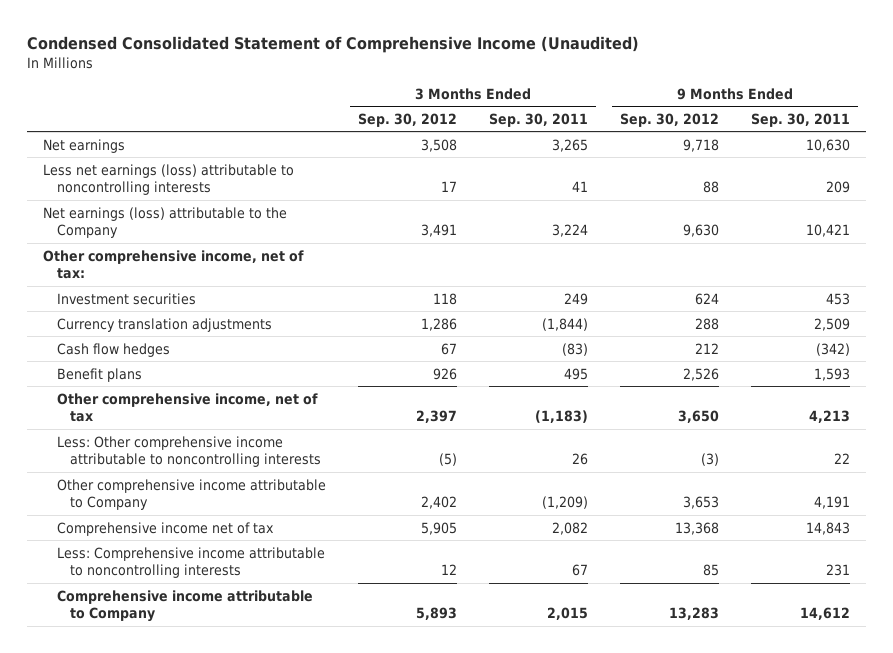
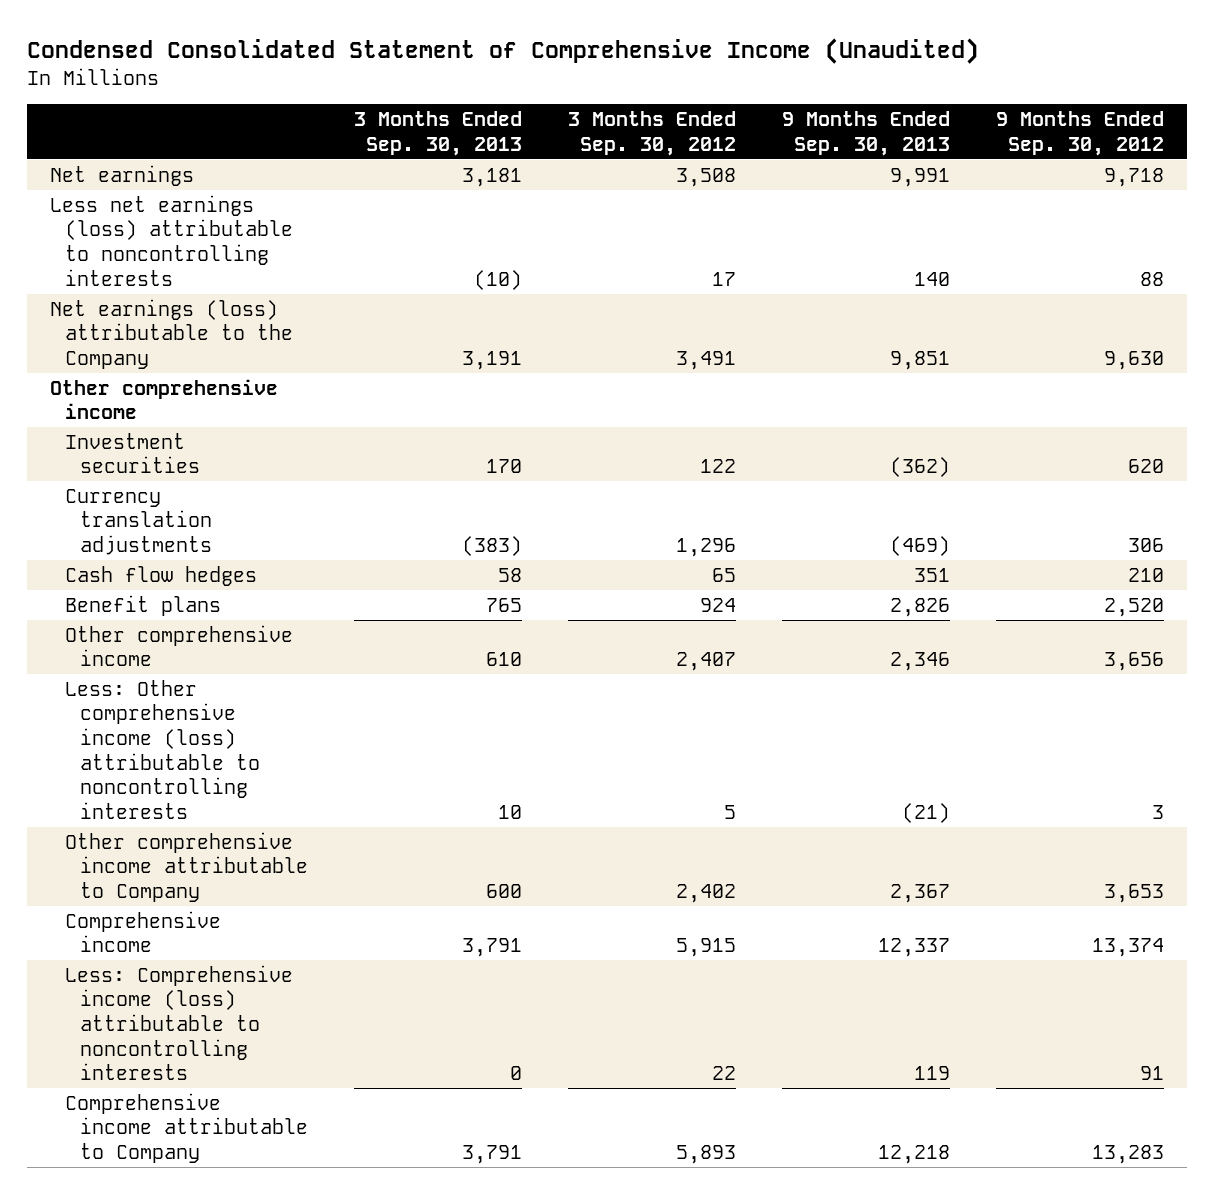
- | 3 Months Ended Sep. 30, 2012 | 3 Months Ended Sep. 30, 2011 | 9 Months Ended Sep. 30, 2012 | 9 Months Ended Sep. 30, 2011
+ | 3 Months Ended Sep. 30, 2013 | 3 Months Ended Sep. 30, 2012 | 9 Months Ended Sep. 30, 2013 | 9 Months Ended Sep. 30, 2012
- Other comprehensive income, net of tax:
- Investment securities | 118 | 249 | 624 | 453
- Currency translation adjustments | 1,286 | (1,844) | 288 | 2,509
- Cash flow hedges | 67 | (83) | 212 | (342)
- Benefit plans | 926 | 495 | 2,526 | 1,593
- Other comprehensive income, net of tax | 2,397 | (1,183) | 3,650 | 4,213
- Less: Other comprehensive income attributable to noncontrolling interests | (5) | 26 | (3) | 22
+ Other comprehensive income
+ Investment securities | 170 | 122 | (362) | 620
+ Currency translation adjustments | (383) | 1,296 | (469) | 306
+ Cash flow hedges | 58 | 65 | 351 | 210
+ Benefit plans | 765 | 924 | 2,826 | 2,520
+ Other comprehensive income | 610 | 2,407 | 2,346 | 3,656
+ Less: Other comprehensive income (loss) attributable to noncontrolling interests | 10 | 5 | (21) | 3
- Comprehensive income net of tax | 5,905 | 2,082 | 13,368 | 14,843
- Less: Comprehensive income attributable to noncontrolling interests | 12 | 67 | 85 | 231
+ Comprehensive income | 3,791 | 5,915 | 12,337 | 13,374
+ Less: Comprehensive income (loss) attributable to noncontrolling interests | 0 | 22 | 119 | 91

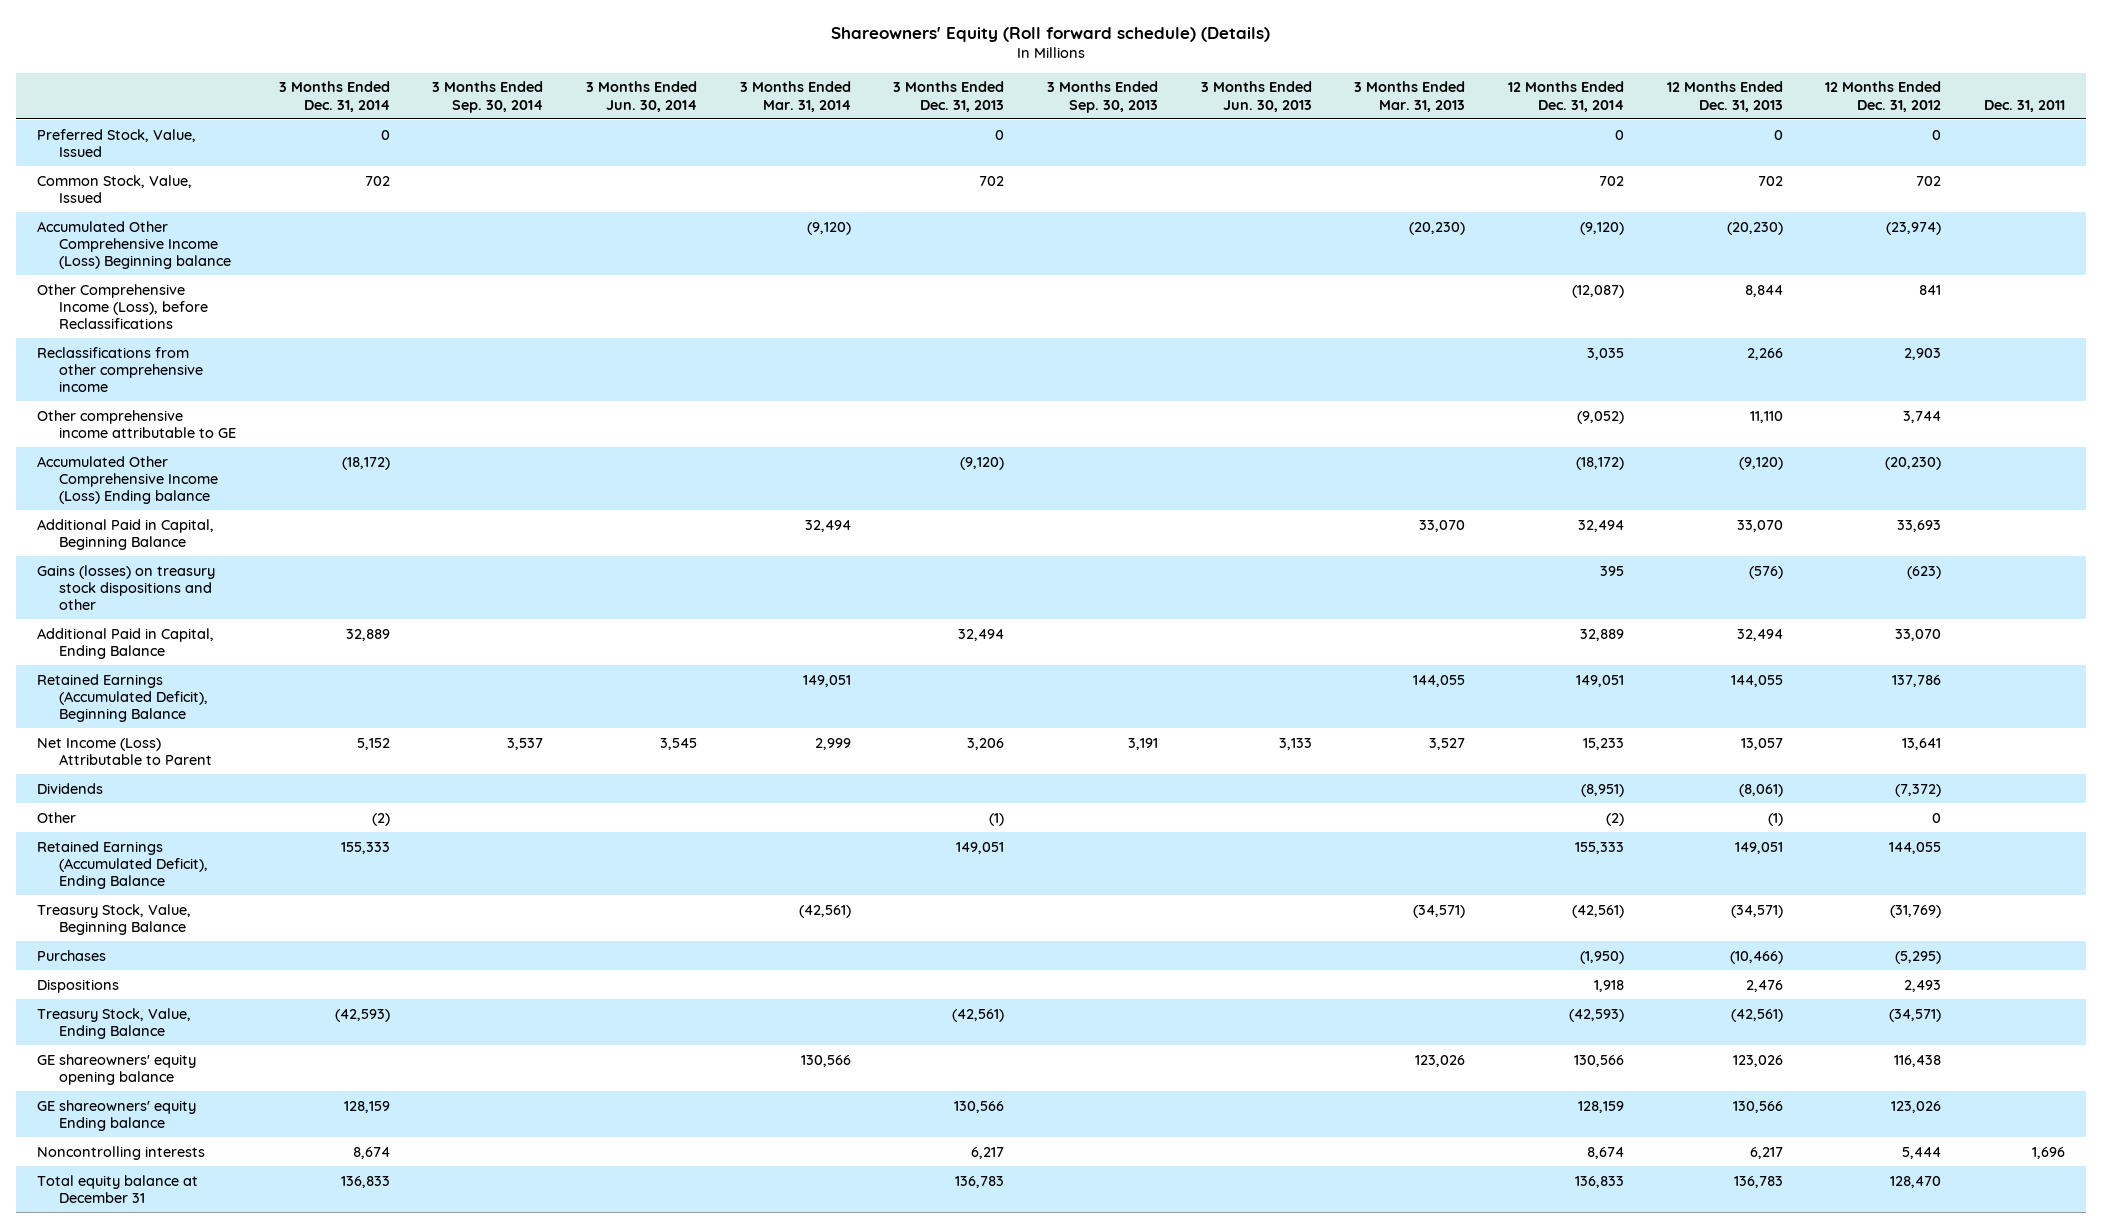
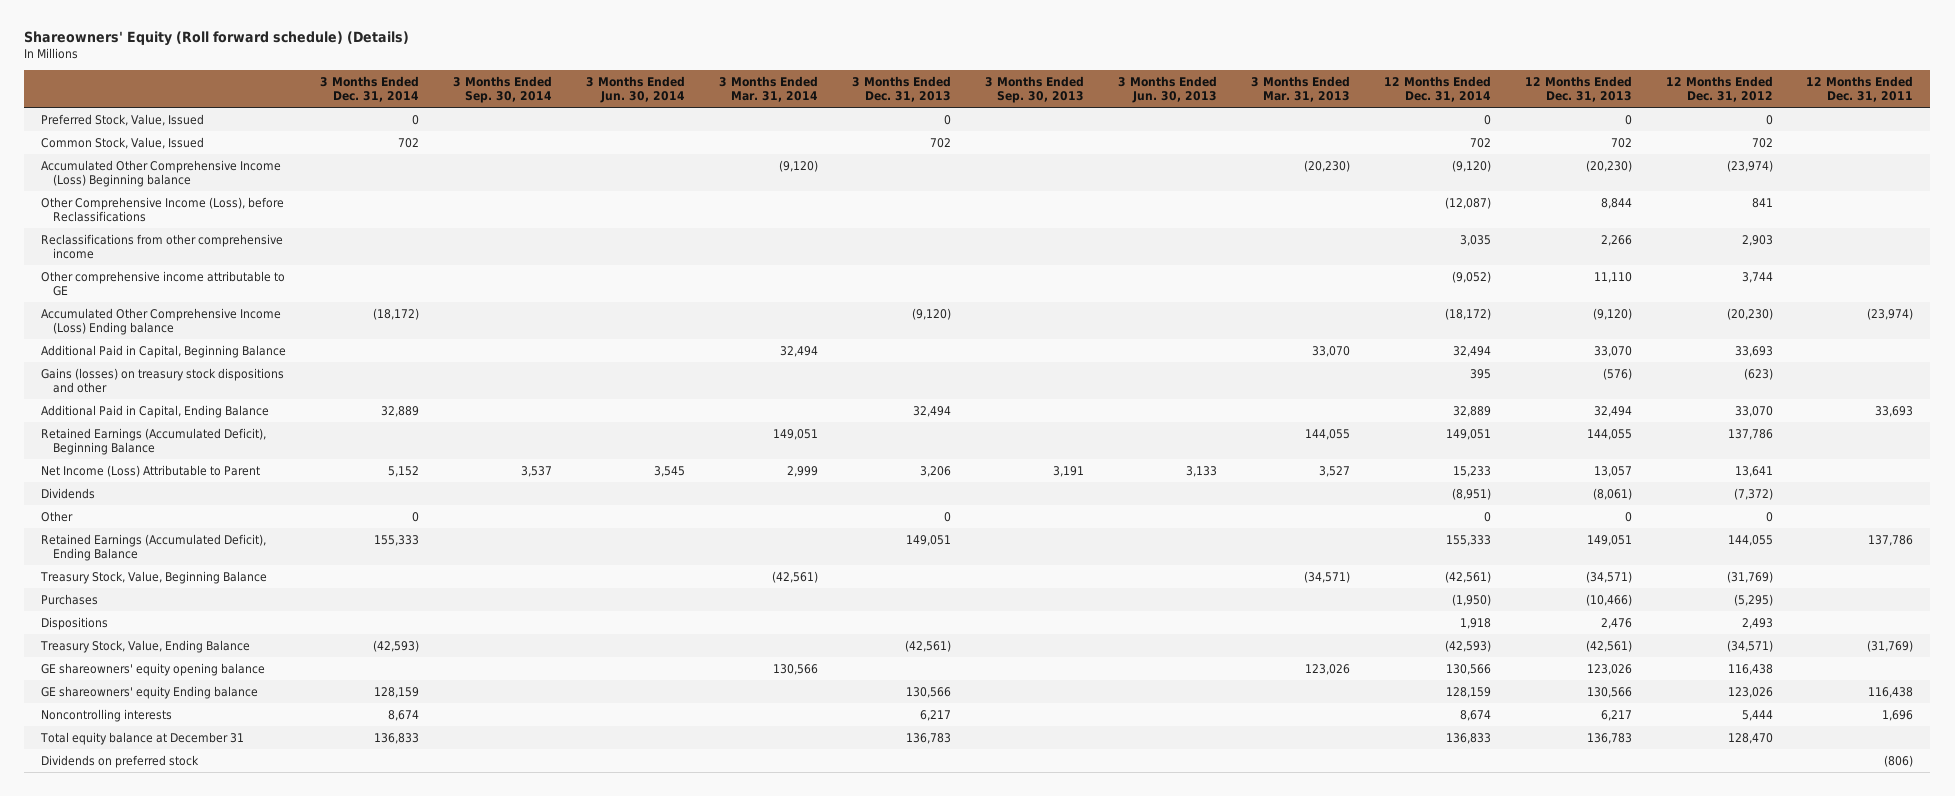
- | 3 Months Ended Dec. 31, 2014 | 3 Months Ended Sep. 30, 2014 | 3 Months Ended Jun. 30, 2014 | 3 Months Ended Mar. 31, 2014 | 3 Months Ended Dec. 31, 2013 | 3 Months Ended Sep. 30, 2013 | 3 Months Ended Jun. 30, 2013 | 3 Months Ended Mar. 31, 2013 | 12 Months Ended Dec. 31, 2014 | 12 Months Ended Dec. 31, 2013 | 12 Months Ended Dec. 31, 2012 | Dec. 31, 2011
+ | 3 Months Ended Dec. 31, 2014 | 3 Months Ended Sep. 30, 2014 | 3 Months Ended Jun. 30, 2014 | 3 Months Ended Mar. 31, 2014 | 3 Months Ended Dec. 31, 2013 | 3 Months Ended Sep. 30, 2013 | 3 Months Ended Jun. 30, 2013 | 3 Months Ended Mar. 31, 2013 | 12 Months Ended Dec. 31, 2014 | 12 Months Ended Dec. 31, 2013 | 12 Months Ended Dec. 31, 2012 | 12 Months Ended Dec. 31, 2011
- Other | (2) | | | | (1) | | | | (2) | (1) | 0 |
+ Other | 0 | | | | 0 | | | | 0 | 0 | 0 |
+ Dividends on preferred stock | | | | | | | | | | | | (806)

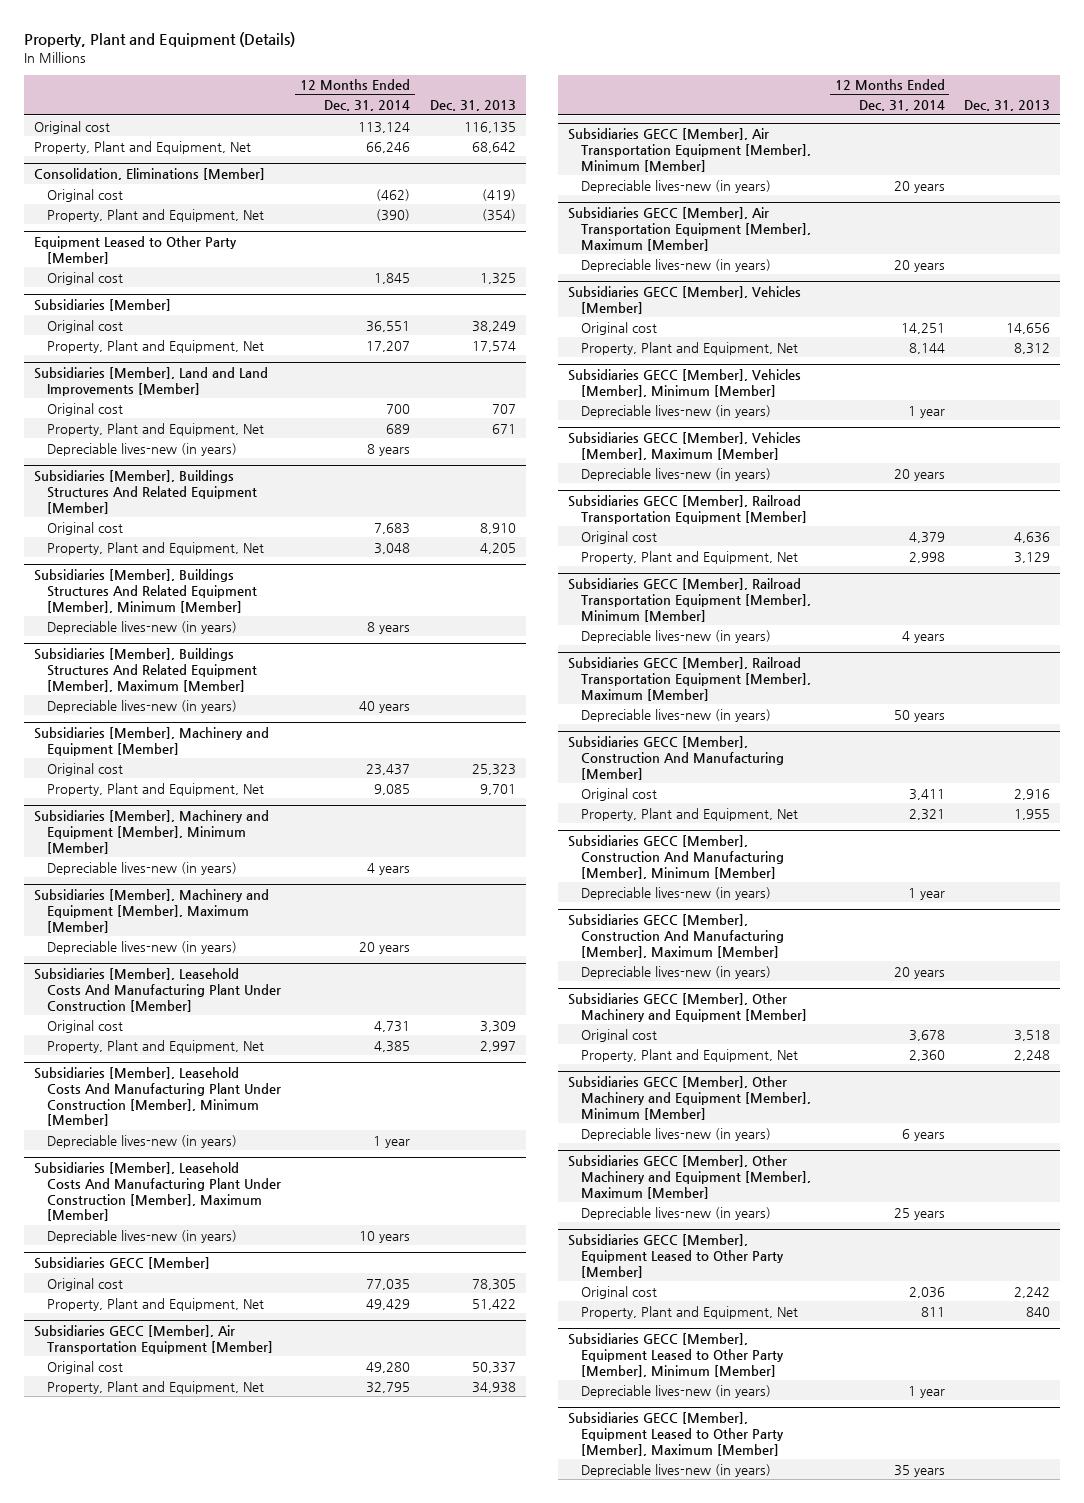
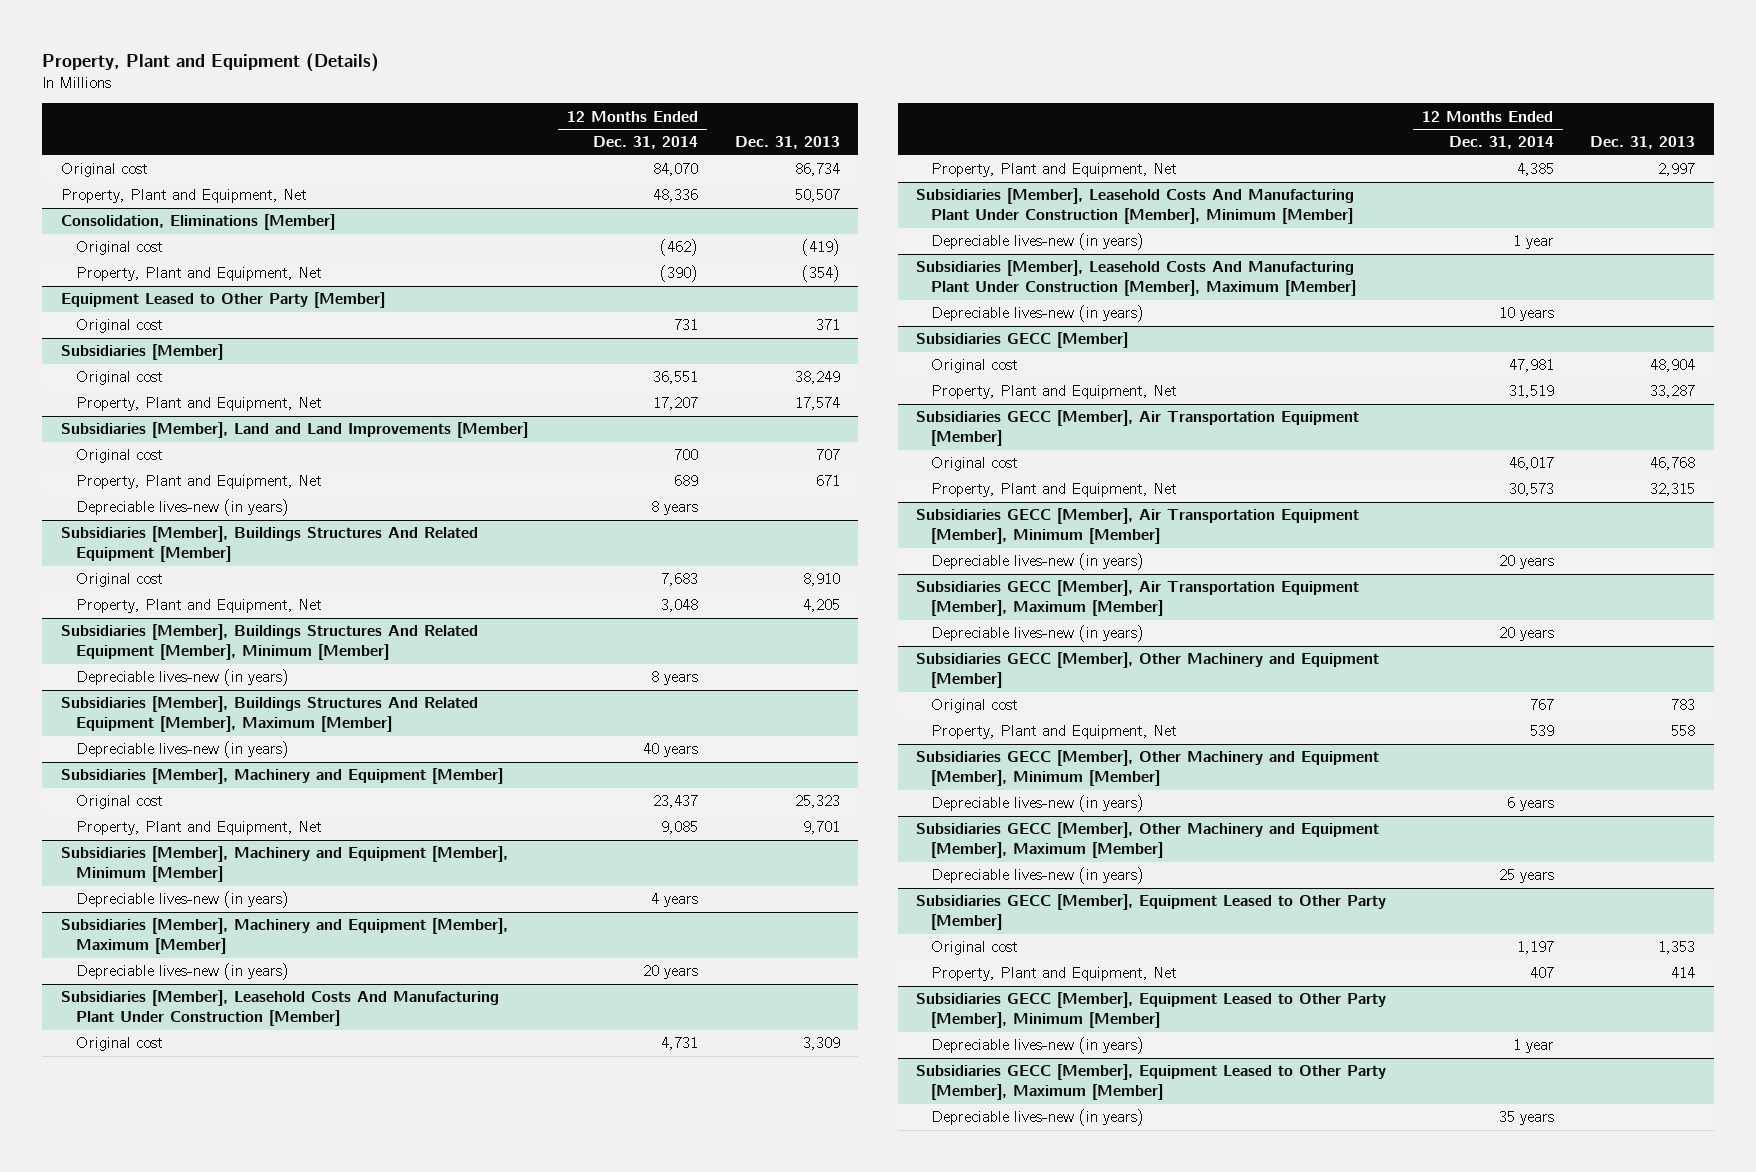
- Original cost | 113,124 | 116,135
- Property, Plant and Equipment, Net | 66,246 | 68,642
+ Original cost | 84,070 | 86,734
+ Property, Plant and Equipment, Net | 48,336 | 50,507
@ Equipment Leased to Other Party [Member]
- Original cost | 1,845 | 1,325
+ Original cost | 731 | 371
@ Subsidiaries GECC [Member]
- Original cost | 77,035 | 78,305
- Property, Plant and Equipment, Net | 49,429 | 51,422
+ Original cost | 47,981 | 48,904
+ Property, Plant and Equipment, Net | 31,519 | 33,287
@ Subsidiaries GECC [Member], Air Transportation Equipment [Member]
- Original cost | 49,280 | 50,337
- Property, Plant and Equipment, Net | 32,795 | 34,938
+ Original cost | 46,017 | 46,768
+ Property, Plant and Equipment, Net | 30,573 | 32,315
- Subsidiaries GECC [Member], Vehicles [Member]
- Original cost | 14,251 | 14,656
- Property, Plant and Equipment, Net | 8,144 | 8,312
- Subsidiaries GECC [Member], Vehicles [Member], Minimum [Member]
- Depreciable lives-new (in years) | 1 year |
- Subsidiaries GECC [Member], Vehicles [Member], Maximum [Member]
- Depreciable lives-new (in years) | 20 years |
- Subsidiaries GECC [Member], Railroad Transportation Equipment [Member]
- Original cost | 4,379 | 4,636
- Property, Plant and Equipment, Net | 2,998 | 3,129
- Subsidiaries GECC [Member], Railroad Transportation Equipment [Member], Minimum [Member]
- Depreciable lives-new (in years) | 4 years |
- Subsidiaries GECC [Member], Railroad Transportation Equipment [Member], Maximum [Member]
- Depreciable lives-new (in years) | 50 years |
- Subsidiaries GECC [Member], Construction And Manufacturing [Member]
- Original cost | 3,411 | 2,916
- Property, Plant and Equipment, Net | 2,321 | 1,955
- Subsidiaries GECC [Member], Construction And Manufacturing [Member], Minimum [Member]
- Depreciable lives-new (in years) | 1 year |
- Subsidiaries GECC [Member], Construction And Manufacturing [Member], Maximum [Member]
- Depreciable lives-new (in years) | 20 years |
@ Subsidiaries GECC [Member], Other Machinery and Equipment [Member]
- Original cost | 3,678 | 3,518
- Property, Plant and Equipment, Net | 2,360 | 2,248
+ Original cost | 767 | 783
+ Property, Plant and Equipment, Net | 539 | 558
@ Subsidiaries GECC [Member], Equipment Leased to Other Party [Member]
- Original cost | 2,036 | 2,242
- Property, Plant and Equipment, Net | 811 | 840
+ Original cost | 1,197 | 1,353
+ Property, Plant and Equipment, Net | 407 | 414

